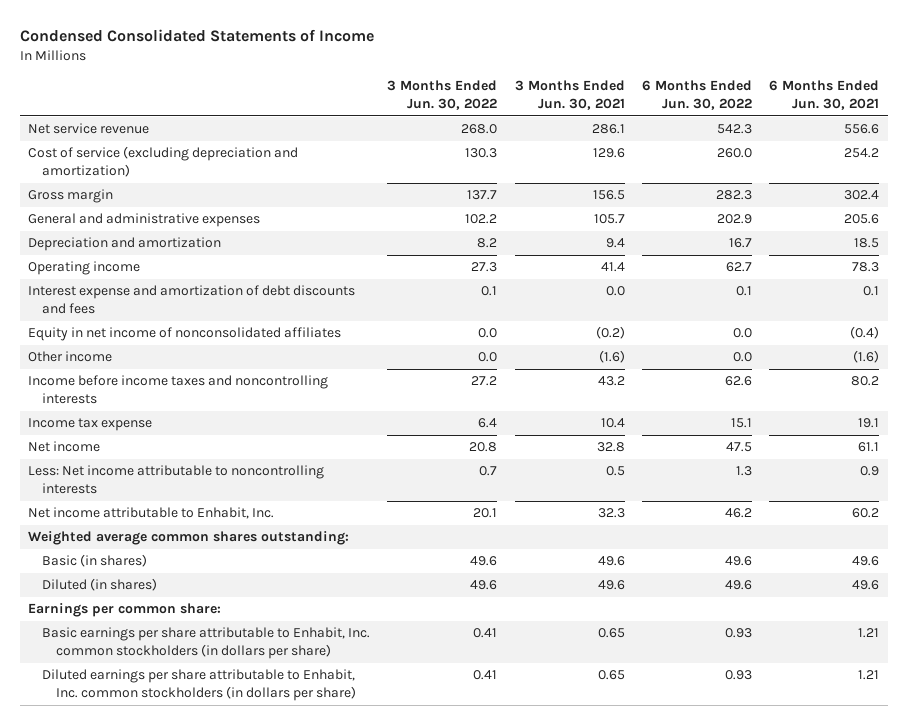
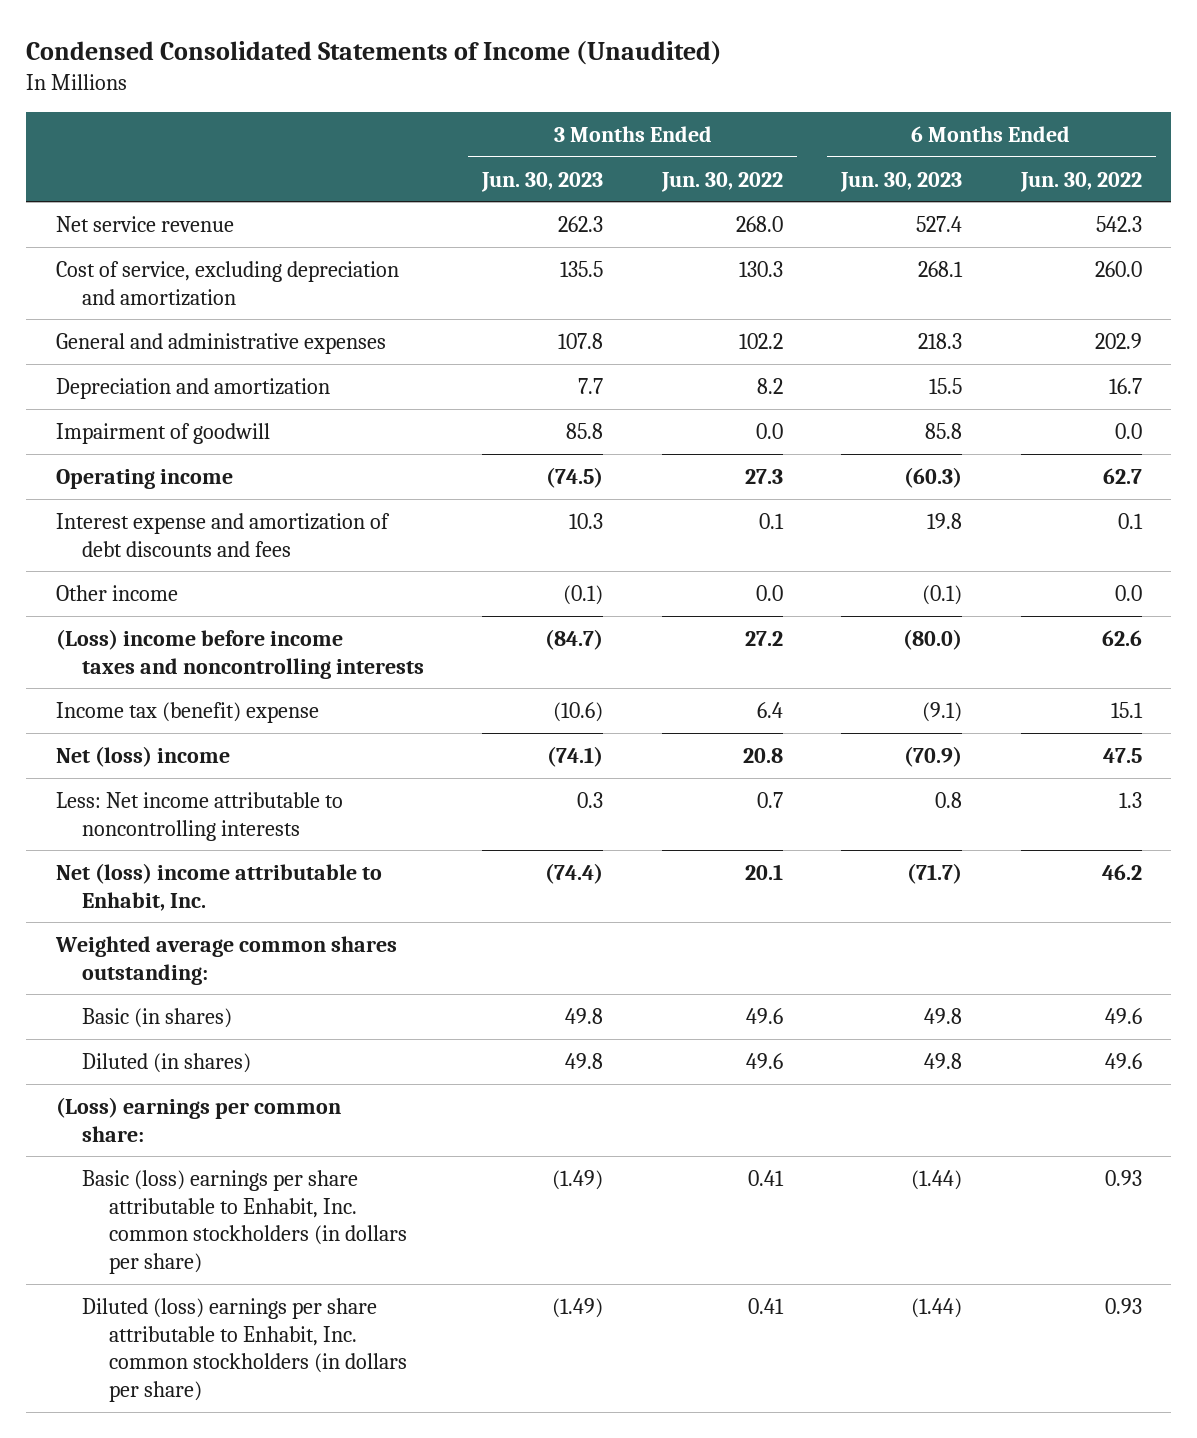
- Condensed Consolidated Statements of Income
+ Condensed Consolidated Statements of Income (Unaudited)
- | 3 Months Ended Jun. 30, 2022 | 3 Months Ended Jun. 30, 2021 | 6 Months Ended Jun. 30, 2022 | 6 Months Ended Jun. 30, 2021
+ | 3 Months Ended Jun. 30, 2023 | 3 Months Ended Jun. 30, 2022 | 6 Months Ended Jun. 30, 2023 | 6 Months Ended Jun. 30, 2022
- Cost of service (excluding depreciation and amortization) | 130.3 | 129.6 | 260.0 | 254.2
- Gross margin | 137.7 | 156.5 | 282.3 | 302.4
+ Cost of service, excluding depreciation and amortization | 135.5 | 130.3 | 268.1 | 260.0
+ Impairment of goodwill | 85.8 | 0.0 | 85.8 | 0.0
- Equity in net income of nonconsolidated affiliates | 0.0 | (0.2) | 0.0 | (0.4)
- Income before income taxes and noncontrolling interests | 27.2 | 43.2 | 62.6 | 80.2
- Income tax expense | 6.4 | 10.4 | 15.1 | 19.1
- Net income | 20.8 | 32.8 | 47.5 | 61.1
+ (Loss) income before income taxes and noncontrolling interests | (84.7) | 27.2 | (80.0) | 62.6
+ Income tax (benefit) expense | (10.6) | 6.4 | (9.1) | 15.1
+ Net (loss) income | (74.1) | 20.8 | (70.9) | 47.5
- Net income attributable to Enhabit, Inc. | 20.1 | 32.3 | 46.2 | 60.2
+ Net (loss) income attributable to Enhabit, Inc. | (74.4) | 20.1 | (71.7) | 46.2
- Earnings per common share:
- Basic earnings per share attributable to Enhabit, Inc. common stockholders (in dollars per share) | 0.41 | 0.65 | 0.93 | 1.21
- Diluted earnings per share attributable to Enhabit, Inc. common stockholders (in dollars per share) | 0.41 | 0.65 | 0.93 | 1.21
+ (Loss) earnings per common share:
+ Basic (loss) earnings per share attributable to Enhabit, Inc. common stockholders (in dollars per share) | (1.49) | 0.41 | (1.44) | 0.93
+ Diluted (loss) earnings per share attributable to Enhabit, Inc. common stockholders (in dollars per share) | (1.49) | 0.41 | (1.44) | 0.93

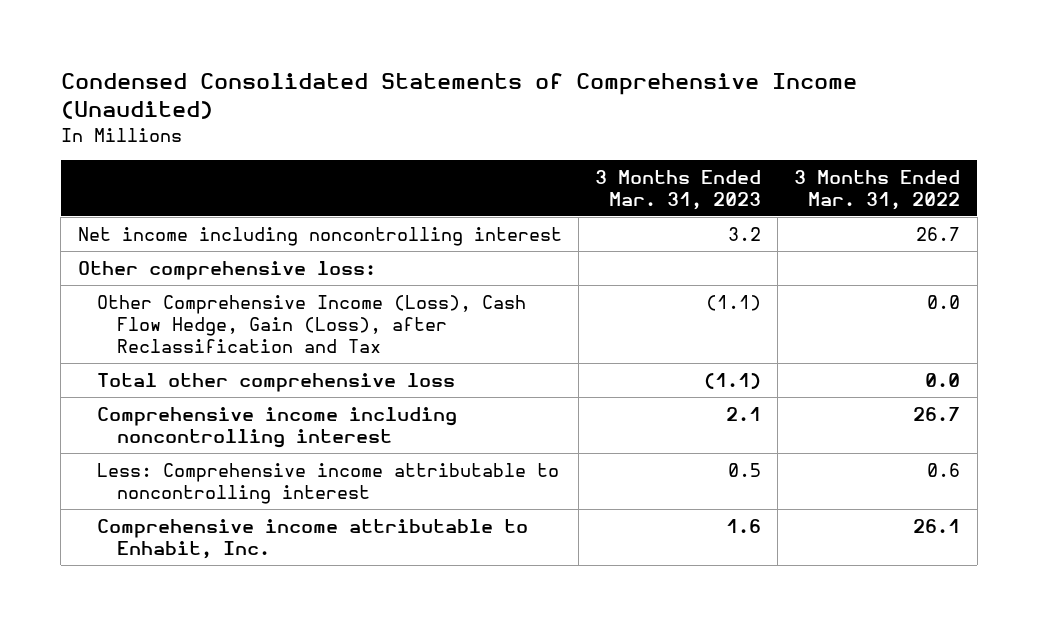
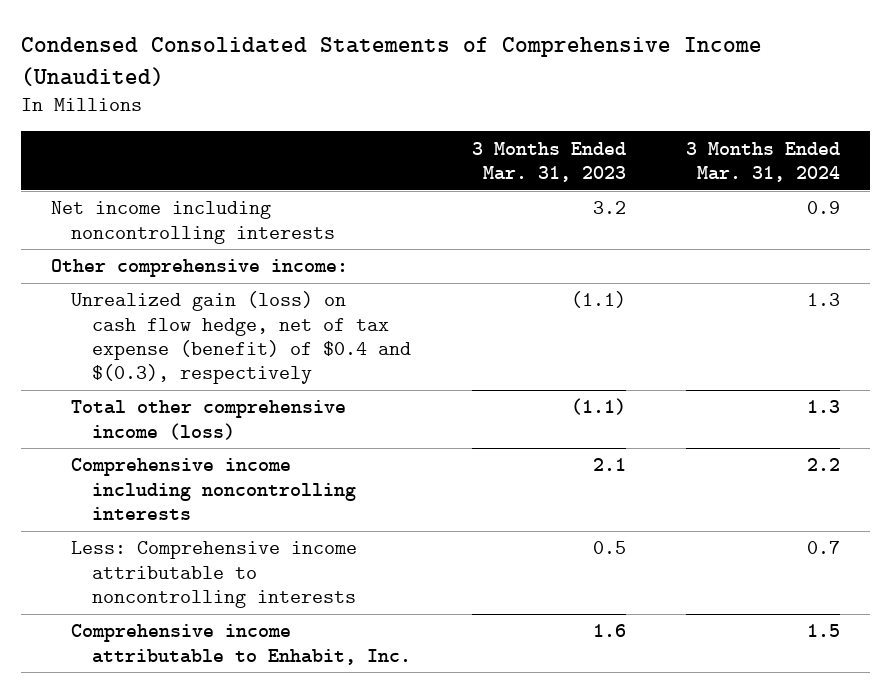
- | 3 Months Ended Mar. 31, 2023 | 3 Months Ended Mar. 31, 2022
+ | 3 Months Ended Mar. 31, 2023 | 3 Months Ended Mar. 31, 2024
- Net income including noncontrolling interest | 3.2 | 26.7
- Other comprehensive loss:
- Other Comprehensive Income (Loss), Cash Flow Hedge, Gain (Loss), after Reclassification and Tax | (1.1) | 0.0
- Total other comprehensive loss | (1.1) | 0.0
- Comprehensive income including noncontrolling interest | 2.1 | 26.7
- Less: Comprehensive income attributable to noncontrolling interest | 0.5 | 0.6
+ Net income including noncontrolling interests | 3.2 | 0.9
+ Other comprehensive income:
+ Unrealized gain (loss) on cash flow hedge, net of tax expense (benefit) of $0.4 and $(0.3), respectively | (1.1) | 1.3
+ Total other comprehensive income (loss) | (1.1) | 1.3
+ Comprehensive income including noncontrolling interests | 2.1 | 2.2
+ Less: Comprehensive income attributable to noncontrolling interests | 0.5 | 0.7

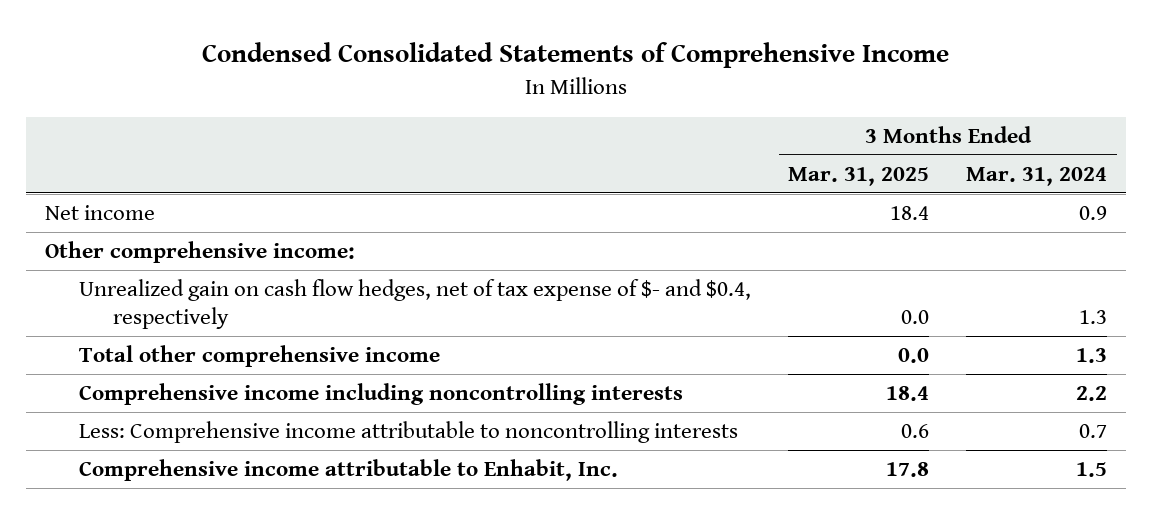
- Condensed Consolidated Statements of Comprehensive Income (Unaudited)
+ Condensed Consolidated Statements of Comprehensive Income
- | 3 Months Ended Mar. 31, 2023 | 3 Months Ended Mar. 31, 2024
+ | 3 Months Ended Mar. 31, 2025 | 3 Months Ended Mar. 31, 2024
- Net income including noncontrolling interests | 3.2 | 0.9
+ Net income | 18.4 | 0.9
- Unrealized gain (loss) on cash flow hedge, net of tax expense (benefit) of $0.4 and $(0.3), respectively | (1.1) | 1.3
- Total other comprehensive income (loss) | (1.1) | 1.3
+ Unrealized gain on cash flow hedges, net of tax expense of $- and $0.4, respectively | 0.0 | 1.3
+ Total other comprehensive income | 0.0 | 1.3

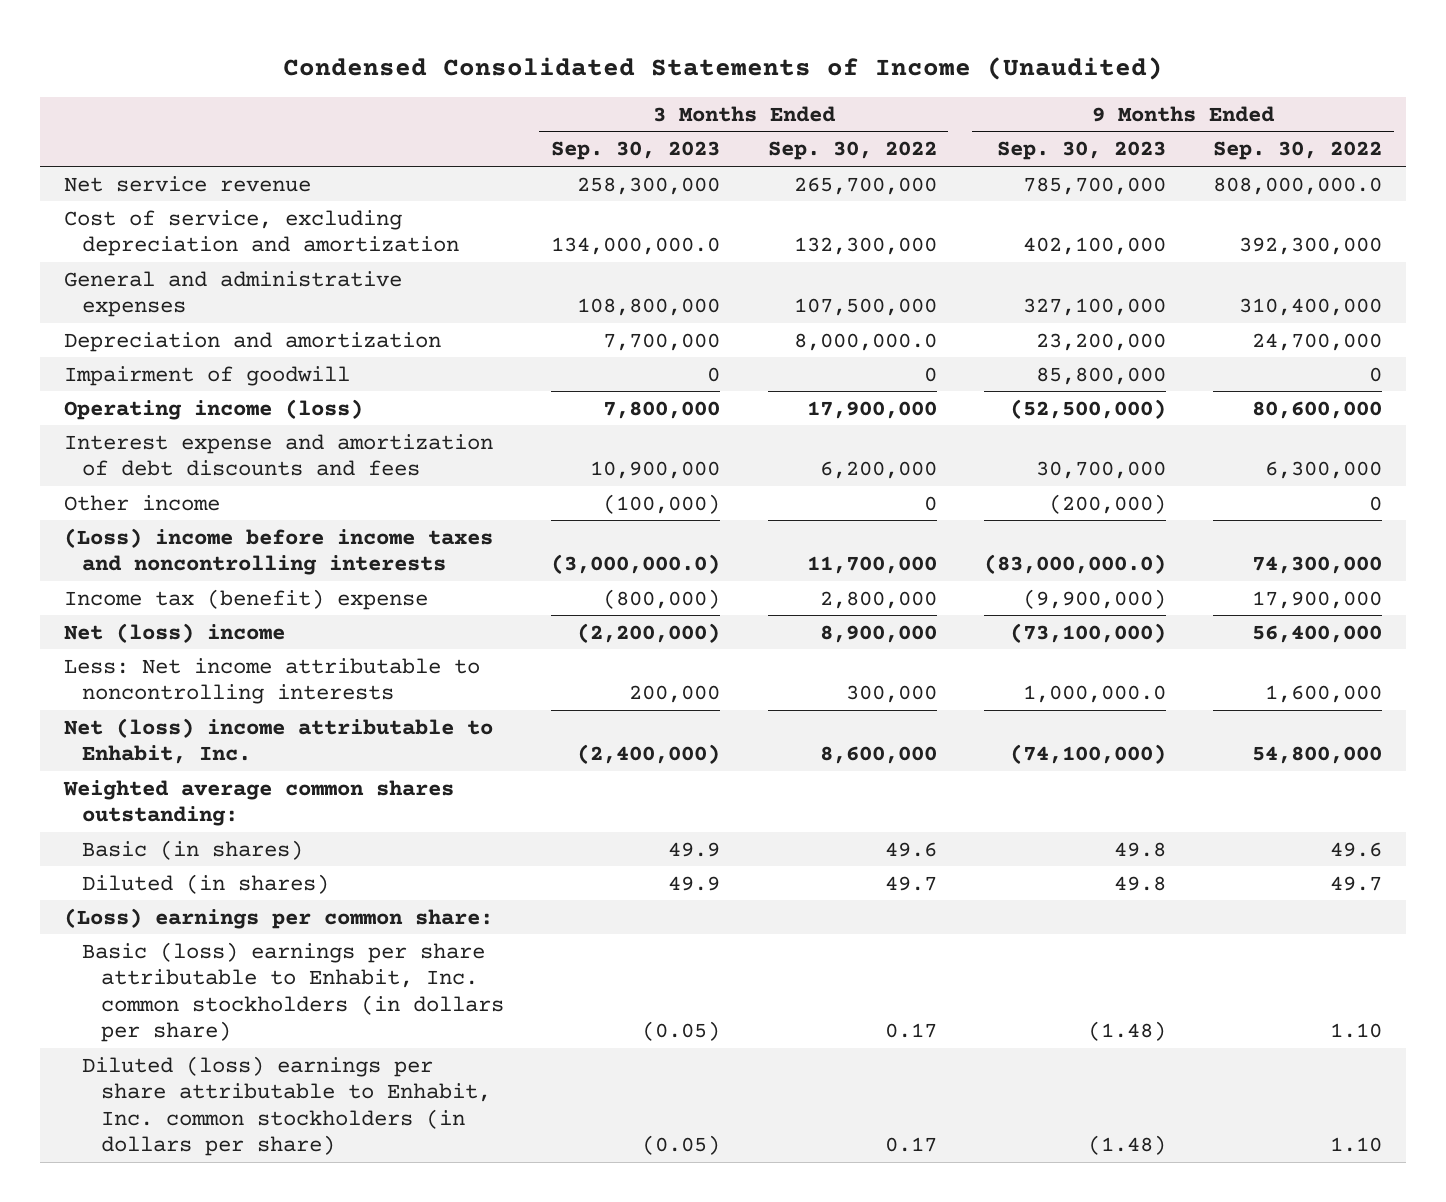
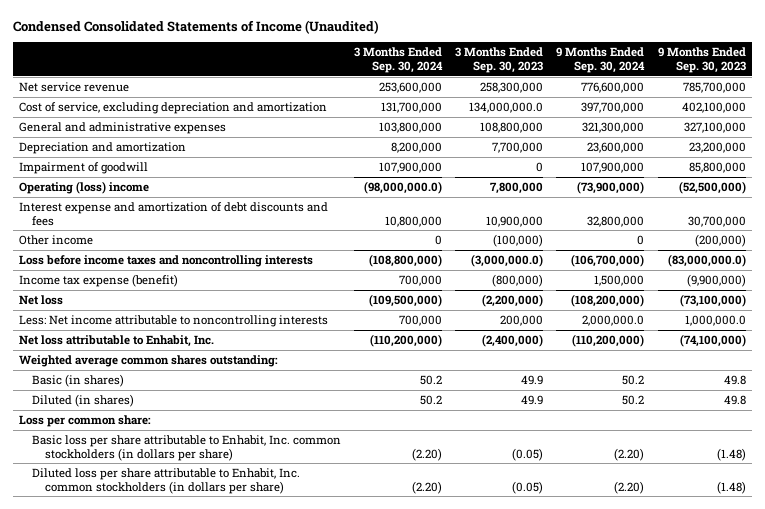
- | 3 Months Ended Sep. 30, 2023 | 3 Months Ended Sep. 30, 2022 | 9 Months Ended Sep. 30, 2023 | 9 Months Ended Sep. 30, 2022
+ | 3 Months Ended Sep. 30, 2024 | 3 Months Ended Sep. 30, 2023 | 9 Months Ended Sep. 30, 2024 | 9 Months Ended Sep. 30, 2023
- Operating income (loss) | 7,800,000 | 17,900,000 | (52,500,000) | 80,600,000
+ Operating (loss) income | (98,000,000.0) | 7,800,000 | (73,900,000) | (52,500,000)
- (Loss) income before income taxes and noncontrolling interests | (3,000,000.0) | 11,700,000 | (83,000,000.0) | 74,300,000
- Income tax (benefit) expense | (800,000) | 2,800,000 | (9,900,000) | 17,900,000
- Net (loss) income | (2,200,000) | 8,900,000 | (73,100,000) | 56,400,000
+ Loss before income taxes and noncontrolling interests | (108,800,000) | (3,000,000.0) | (106,700,000) | (83,000,000.0)
+ Income tax expense (benefit) | 700,000 | (800,000) | 1,500,000 | (9,900,000)
+ Net loss | (109,500,000) | (2,200,000) | (108,200,000) | (73,100,000)
- Net (loss) income attributable to Enhabit, Inc. | (2,400,000) | 8,600,000 | (74,100,000) | 54,800,000
+ Net loss attributable to Enhabit, Inc. | (110,200,000) | (2,400,000) | (110,200,000) | (74,100,000)
- (Loss) earnings per common share:
- Basic (loss) earnings per share attributable to Enhabit, Inc. common stockholders (in dollars per share) | (0.05) | 0.17 | (1.48) | 1.10
- Diluted (loss) earnings per share attributable to Enhabit, Inc. common stockholders (in dollars per share) | (0.05) | 0.17 | (1.48) | 1.10
+ Loss per common share:
+ Basic loss per share attributable to Enhabit, Inc. common stockholders (in dollars per share) | (2.20) | (0.05) | (2.20) | (1.48)
+ Diluted loss per share attributable to Enhabit, Inc. common stockholders (in dollars per share) | (2.20) | (0.05) | (2.20) | (1.48)

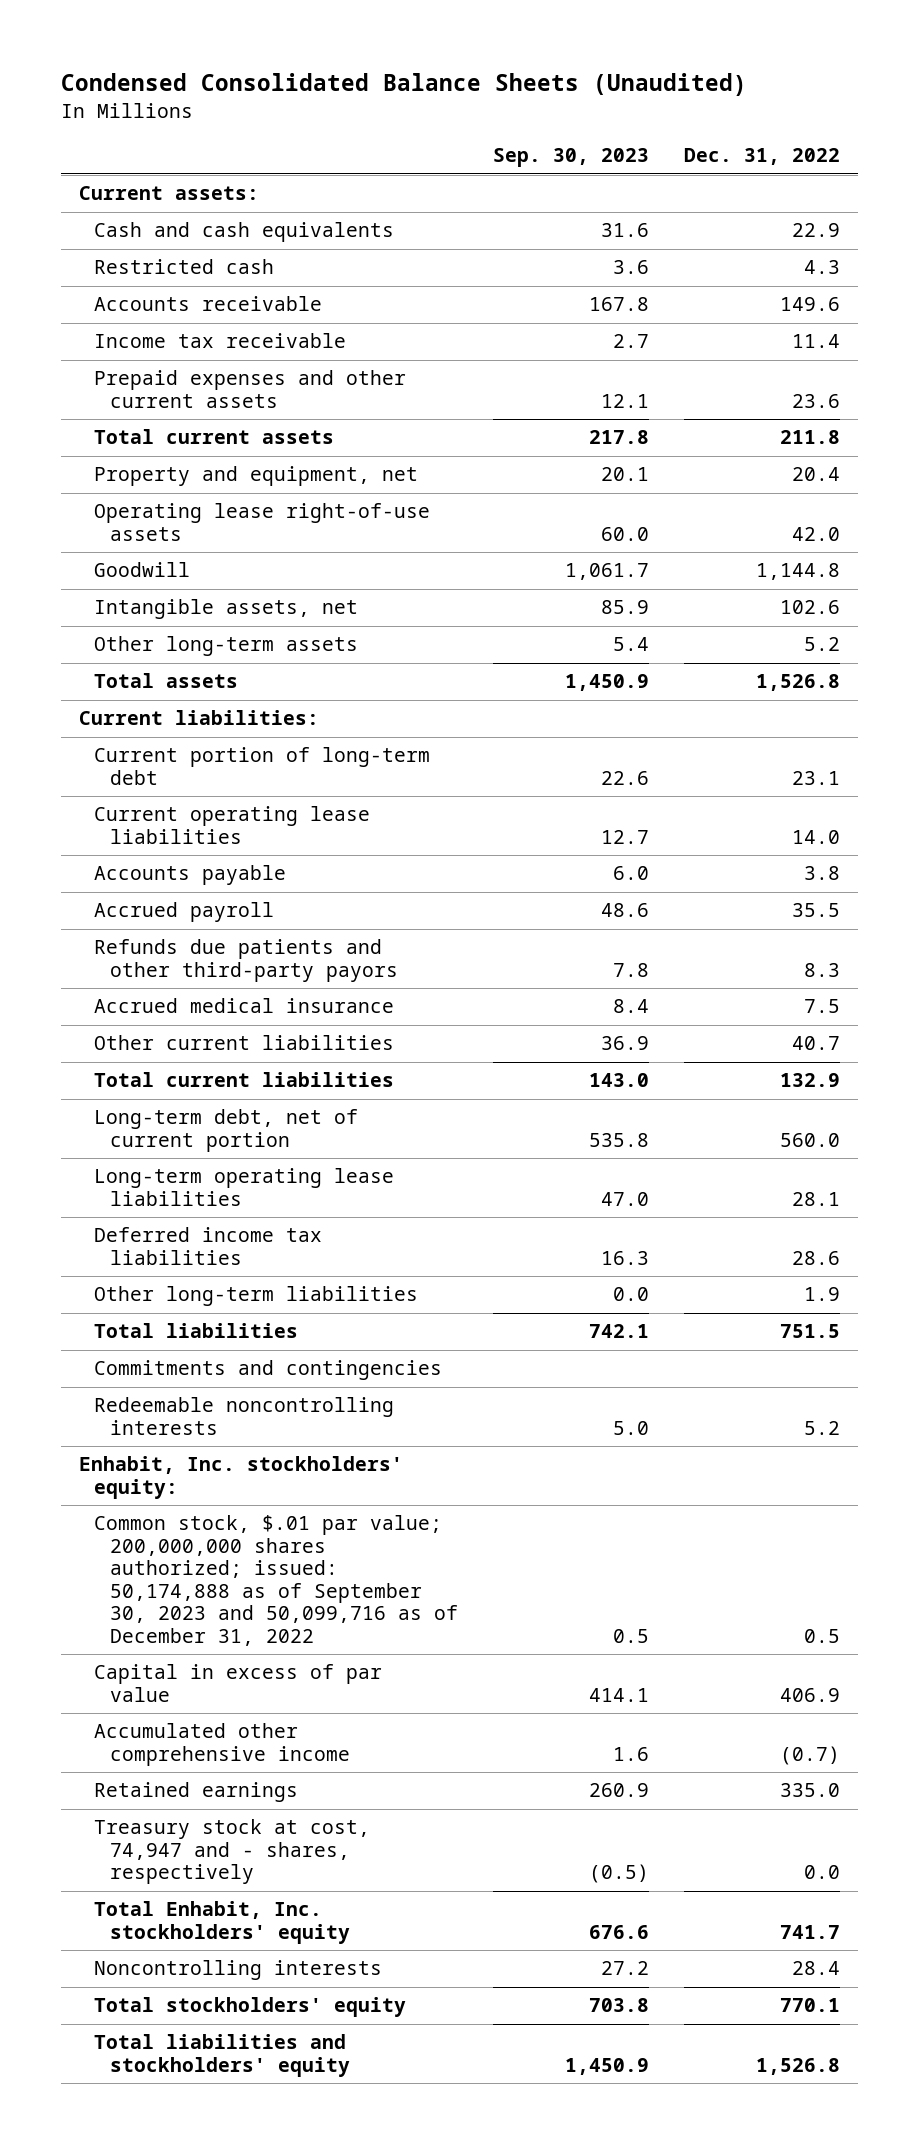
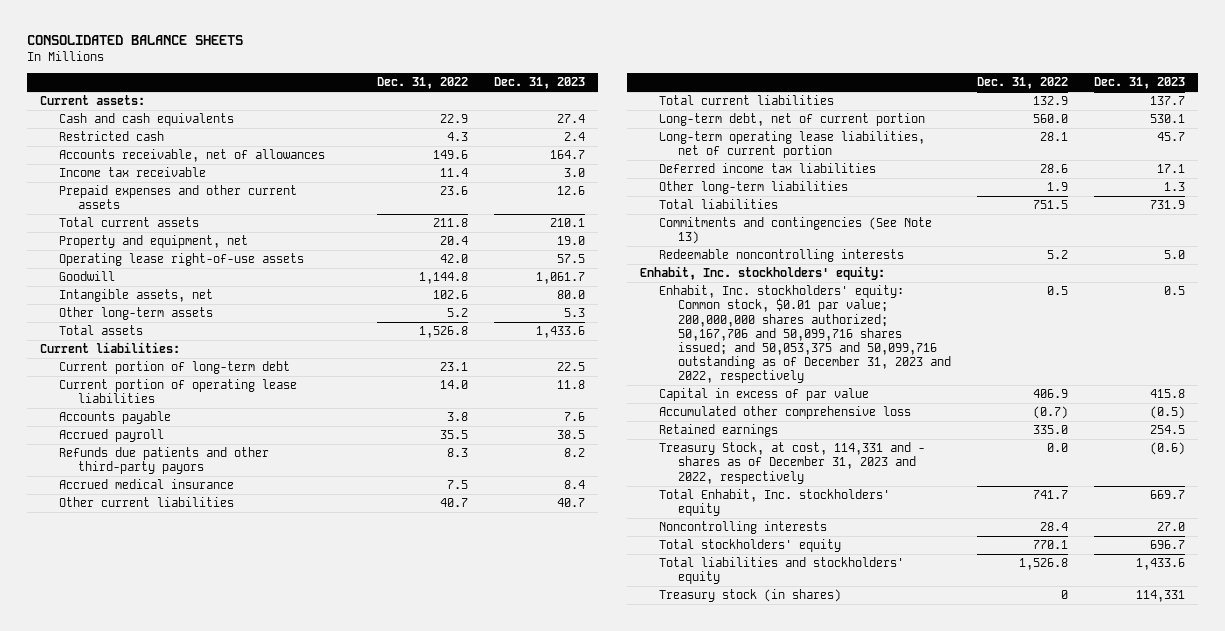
- Condensed Consolidated Balance Sheets (Unaudited)
+ CONSOLIDATED BALANCE SHEETS
- | Sep. 30, 2023 | Dec. 31, 2022
+ | Dec. 31, 2022 | Dec. 31, 2023
- Accounts receivable | 167.8 | 149.6
+ Accounts receivable, net of allowances | 149.6 | 164.7
- Current operating lease liabilities | 12.7 | 14.0
+ Current portion of operating lease liabilities | 14.0 | 11.8
- Long-term operating lease liabilities | 47.0 | 28.1
+ Long-term operating lease liabilities, net of current portion | 28.1 | 45.7
- Commitments and contingencies
+ Commitments and contingencies (See Note 13)
- Common stock, $.01 par value; 200,000,000 shares authorized; issued: 50,174,888 as of September 30, 2023 and 50,099,716 as of December 31, 2022 | 0.5 | 0.5
+ Enhabit, Inc. stockholders' equity: Common stock, $0.01 par value; 200,000,000 shares authorized; 50,167,706 and 50,099,716 shares issued; and 50,053,375 and 50,099,716 outstanding as of December 31, 2023 and 2022, respectively | 0.5 | 0.5
- Accumulated other comprehensive income | 1.6 | (0.7)
+ Accumulated other comprehensive loss | (0.7) | (0.5)
- Treasury stock at cost, 74,947 and - shares, respectively | (0.5) | 0.0
+ Treasury Stock, at cost, 114,331 and - shares as of December 31, 2023 and 2022, respectively | 0.0 | (0.6)
+ Treasury stock (in shares) | 0 | 114,331

